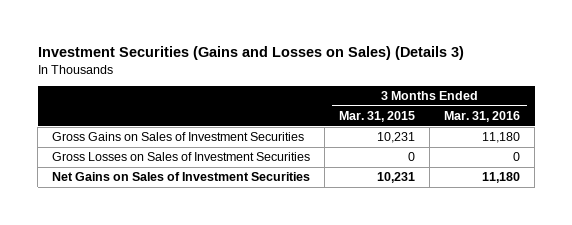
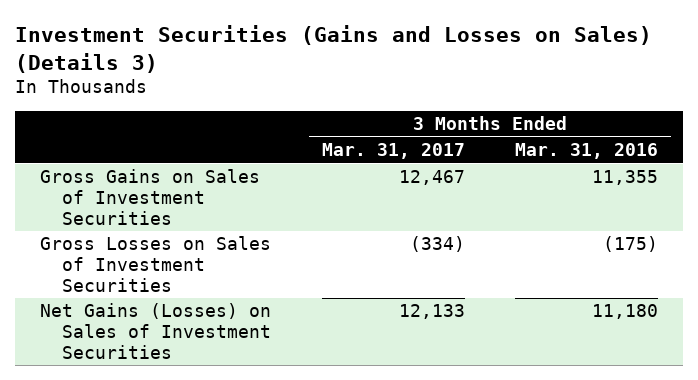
- | 3 Months Ended Mar. 31, 2015 | 3 Months Ended Mar. 31, 2016
+ | 3 Months Ended Mar. 31, 2017 | 3 Months Ended Mar. 31, 2016
- Gross Gains on Sales of Investment Securities | 10,231 | 11,180
- Gross Losses on Sales of Investment Securities | 0 | 0
- Net Gains on Sales of Investment Securities | 10,231 | 11,180
+ Gross Gains on Sales of Investment Securities | 12,467 | 11,355
+ Gross Losses on Sales of Investment Securities | (334) | (175)
+ Net Gains (Losses) on Sales of Investment Securities | 12,133 | 11,180

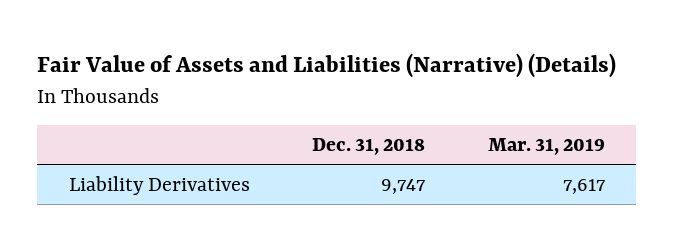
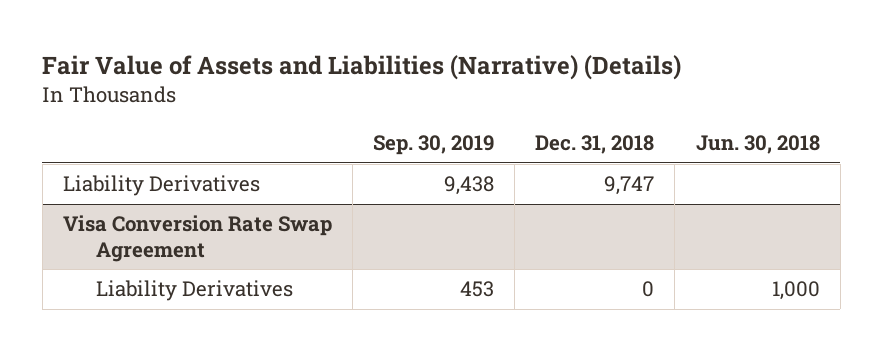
- | Dec. 31, 2018 | Mar. 31, 2019
+ | Sep. 30, 2019 | Dec. 31, 2018 | Jun. 30, 2018
+ Visa Conversion Rate Swap Agreement
+ Liability Derivatives | 453 | 0 | 1,000

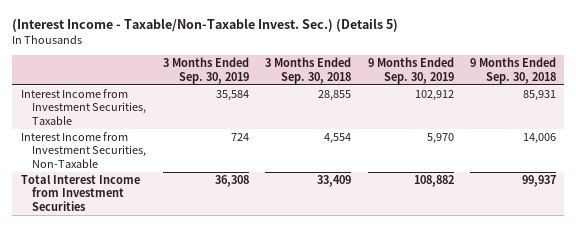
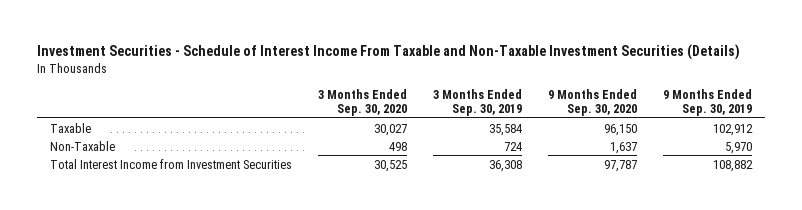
- (Interest Income - Taxable/Non-Taxable Invest. Sec.) (Details 5)
+ Investment Securities - Schedule of Interest Income From Taxable and Non-Taxable Investment Securities (Details)
- | 3 Months Ended Sep. 30, 2019 | 3 Months Ended Sep. 30, 2018 | 9 Months Ended Sep. 30, 2019 | 9 Months Ended Sep. 30, 2018
+ | 3 Months Ended Sep. 30, 2020 | 3 Months Ended Sep. 30, 2019 | 9 Months Ended Sep. 30, 2020 | 9 Months Ended Sep. 30, 2019
- Interest Income from Investment Securities, Taxable | 35,584 | 28,855 | 102,912 | 85,931
- Interest Income from Investment Securities, Non-Taxable | 724 | 4,554 | 5,970 | 14,006
+ Taxable | 30,027 | 35,584 | 96,150 | 102,912
+ Non-Taxable | 498 | 724 | 1,637 | 5,970

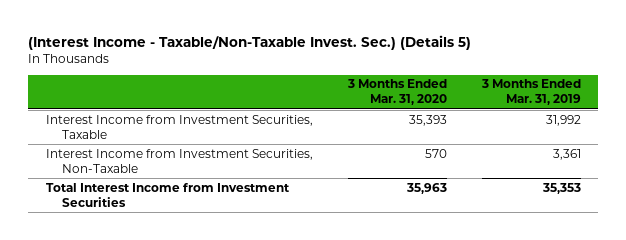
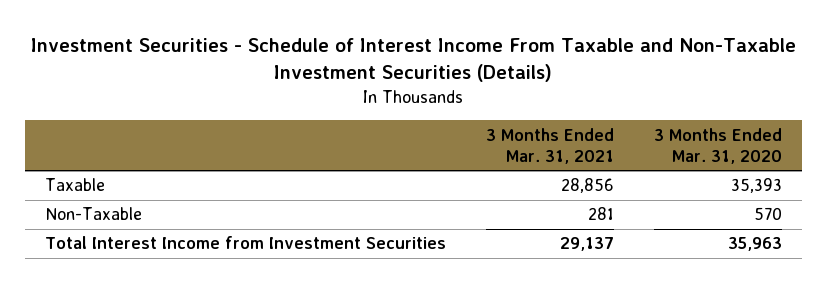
- (Interest Income - Taxable/Non-Taxable Invest. Sec.) (Details 5)
+ Investment Securities - Schedule of Interest Income From Taxable and Non-Taxable Investment Securities (Details)
- | 3 Months Ended Mar. 31, 2020 | 3 Months Ended Mar. 31, 2019
+ | 3 Months Ended Mar. 31, 2021 | 3 Months Ended Mar. 31, 2020
- Interest Income from Investment Securities, Taxable | 35,393 | 31,992
- Interest Income from Investment Securities, Non-Taxable | 570 | 3,361
+ Taxable | 28,856 | 35,393
+ Non-Taxable | 281 | 570

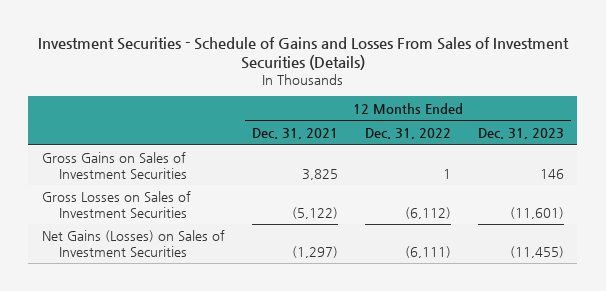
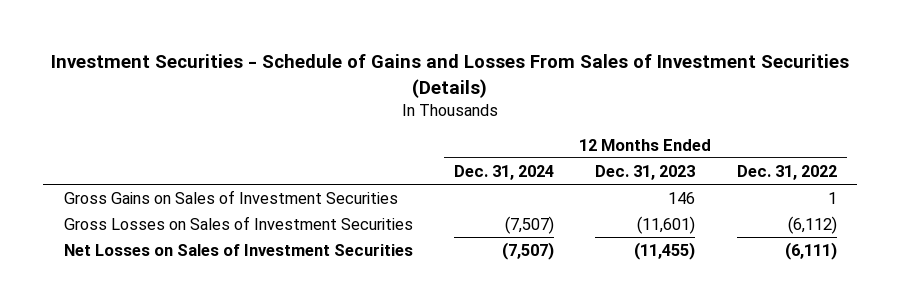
- | 12 Months Ended Dec. 31, 2021 | 12 Months Ended Dec. 31, 2022 | 12 Months Ended Dec. 31, 2023
+ | 12 Months Ended Dec. 31, 2024 | 12 Months Ended Dec. 31, 2023 | 12 Months Ended Dec. 31, 2022
- Net Gains (Losses) on Sales of Investment Securities | (1,297) | (6,111) | (11,455)
+ Net Losses on Sales of Investment Securities | (7,507) | (11,455) | (6,111)

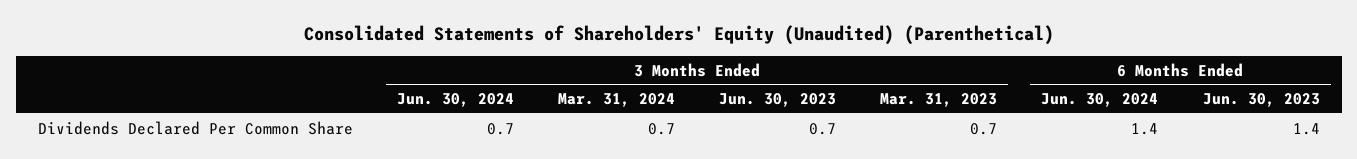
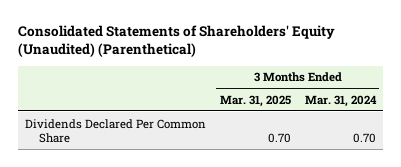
- | 3 Months Ended Jun. 30, 2024 | 3 Months Ended Mar. 31, 2024 | 3 Months Ended Jun. 30, 2023 | 3 Months Ended Mar. 31, 2023 | 6 Months Ended Jun. 30, 2024 | 6 Months Ended Jun. 30, 2023
+ | 3 Months Ended Mar. 31, 2025 | 3 Months Ended Mar. 31, 2024
- Dividends Declared Per Common Share | 0.7 | 0.7 | 0.7 | 0.7 | 1.4 | 1.4
+ Dividends Declared Per Common Share | 0.70 | 0.70

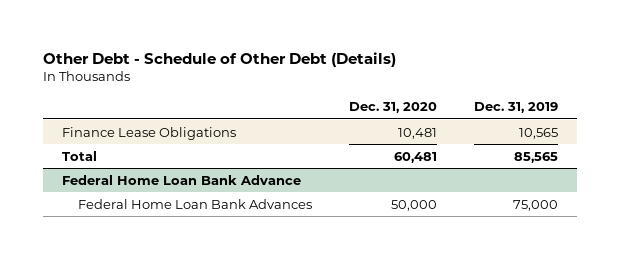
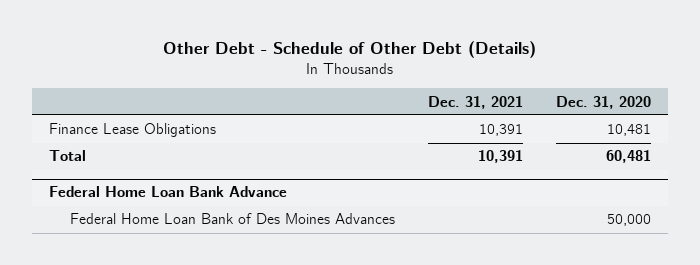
- | Dec. 31, 2020 | Dec. 31, 2019
+ | Dec. 31, 2021 | Dec. 31, 2020
@ Federal Home Loan Bank Advance
- Federal Home Loan Bank Advances | 50,000 | 75,000
+ Federal Home Loan Bank of Des Moines Advances | | 50,000

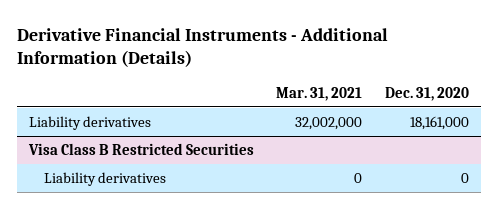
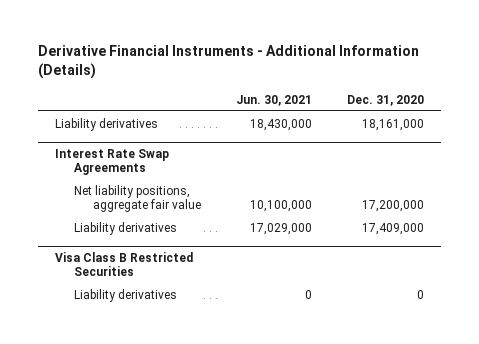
- | Mar. 31, 2021 | Dec. 31, 2020
+ | Jun. 30, 2021 | Dec. 31, 2020
+ Interest Rate Swap Agreements
+ Net liability positions, aggregate fair value | 10,100,000 | 17,200,000
+ Liability derivatives | 17,029,000 | 17,409,000

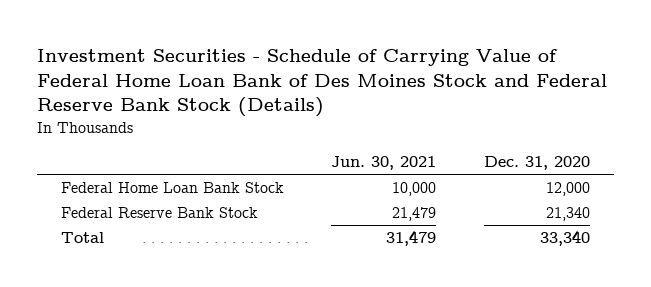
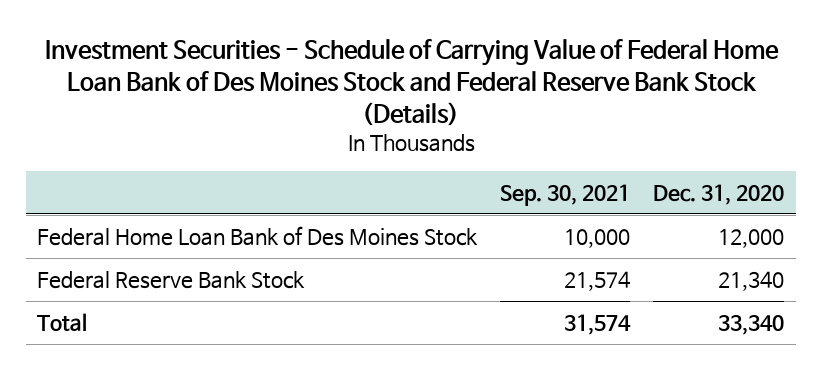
- | Jun. 30, 2021 | Dec. 31, 2020
+ | Sep. 30, 2021 | Dec. 31, 2020
- Federal Home Loan Bank Stock | 10,000 | 12,000
+ Federal Home Loan Bank of Des Moines Stock | 10,000 | 12,000

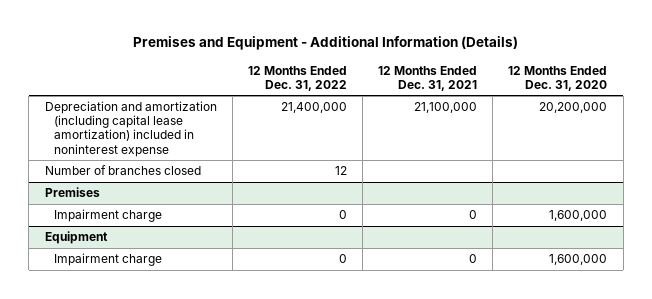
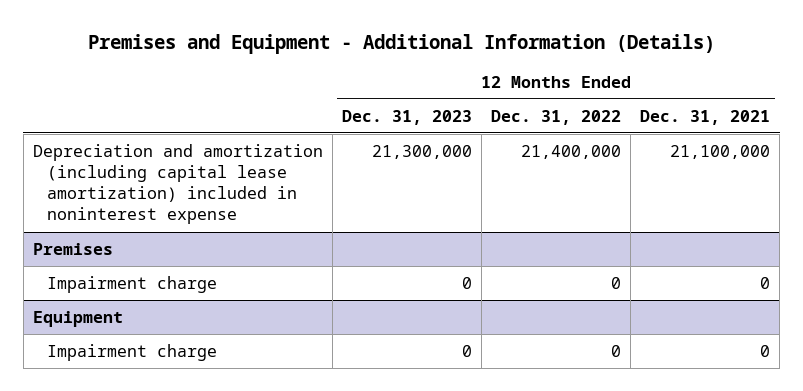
- | 12 Months Ended Dec. 31, 2022 | 12 Months Ended Dec. 31, 2021 | 12 Months Ended Dec. 31, 2020
+ | 12 Months Ended Dec. 31, 2023 | 12 Months Ended Dec. 31, 2022 | 12 Months Ended Dec. 31, 2021
- Number of branches closed | 12 | |

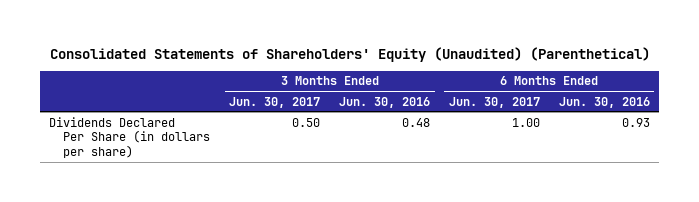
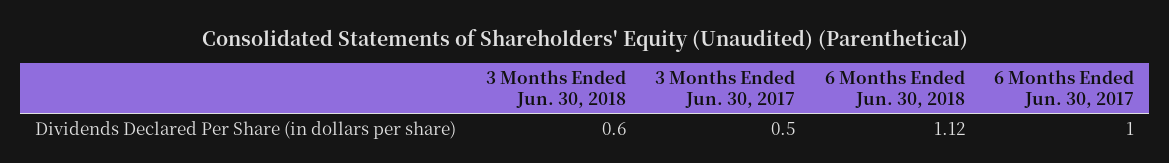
- | 3 Months Ended Jun. 30, 2017 | 3 Months Ended Jun. 30, 2016 | 6 Months Ended Jun. 30, 2017 | 6 Months Ended Jun. 30, 2016
+ | 3 Months Ended Jun. 30, 2018 | 3 Months Ended Jun. 30, 2017 | 6 Months Ended Jun. 30, 2018 | 6 Months Ended Jun. 30, 2017
- Dividends Declared Per Share (in dollars per share) | 0.50 | 0.48 | 1.00 | 0.93
+ Dividends Declared Per Share (in dollars per share) | 0.6 | 0.5 | 1.12 | 1

